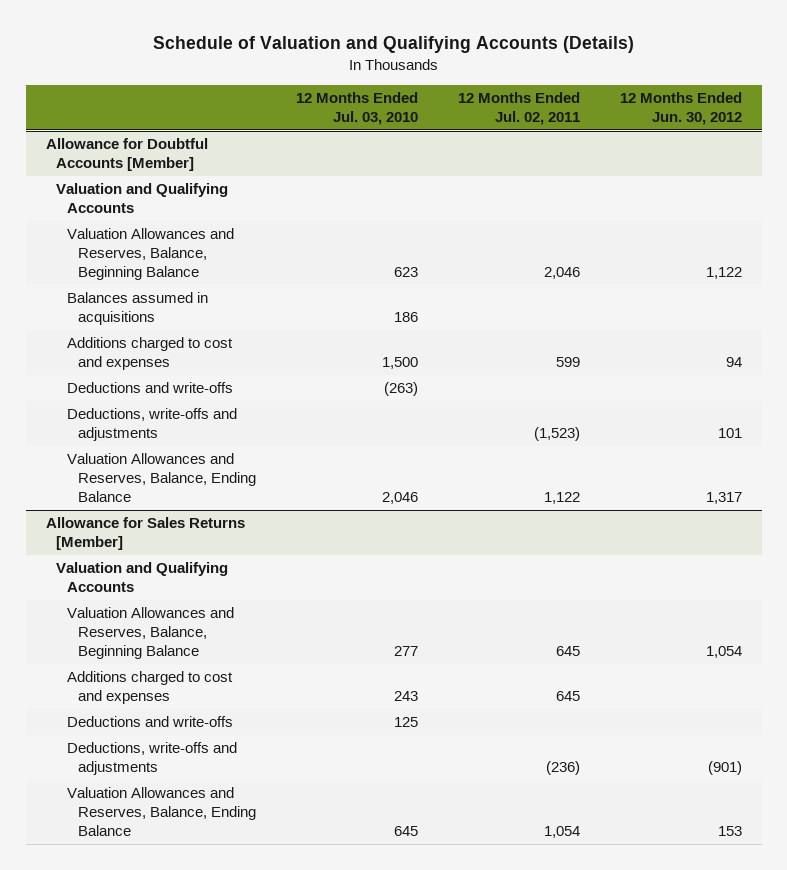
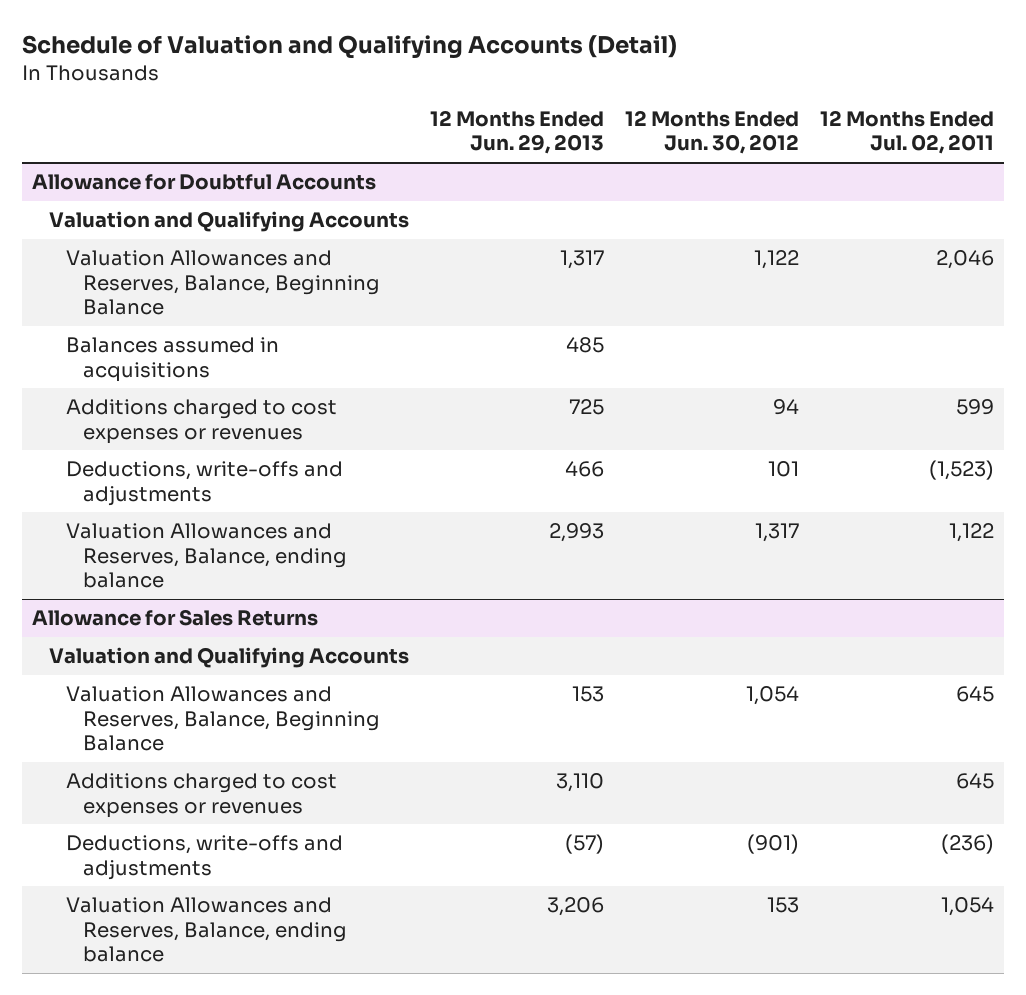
- Schedule of Valuation and Qualifying Accounts (Details)
+ Schedule of Valuation and Qualifying Accounts (Detail)
- | 12 Months Ended Jul. 03, 2010 | 12 Months Ended Jul. 02, 2011 | 12 Months Ended Jun. 30, 2012
+ | 12 Months Ended Jun. 29, 2013 | 12 Months Ended Jun. 30, 2012 | 12 Months Ended Jul. 02, 2011
- Allowance for Doubtful Accounts [Member]
+ Allowance for Doubtful Accounts
- Additions charged to cost and expenses | 1,500 | 599 | 94
- Deductions and write-offs | (263) | |
+ Additions charged to cost expenses or revenues | 725 | 94 | 599
- Valuation Allowances and Reserves, Balance, Ending Balance | 2,046 | 1,122 | 1,317
- Allowance for Sales Returns [Member]
+ Valuation Allowances and Reserves, Balance, ending balance | 2,993 | 1,317 | 1,122
+ Allowance for Sales Returns
- Additions charged to cost and expenses | 243 | 645 |
- Deductions and write-offs | 125 | |
+ Additions charged to cost expenses or revenues | 3,110 | | 645
- Valuation Allowances and Reserves, Balance, Ending Balance | 645 | 1,054 | 153
+ Valuation Allowances and Reserves, Balance, ending balance | 3,206 | 153 | 1,054

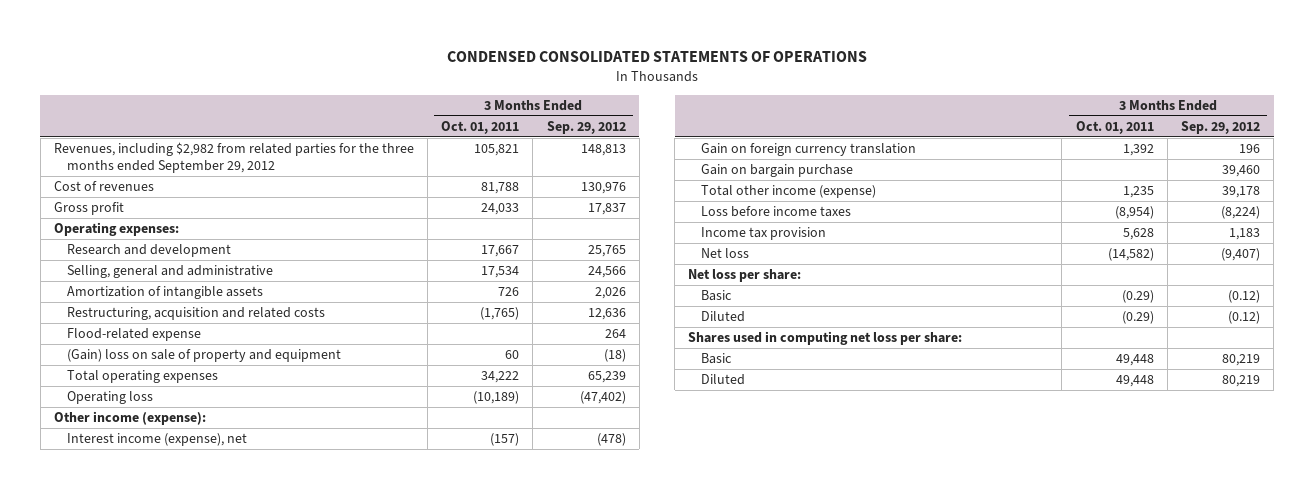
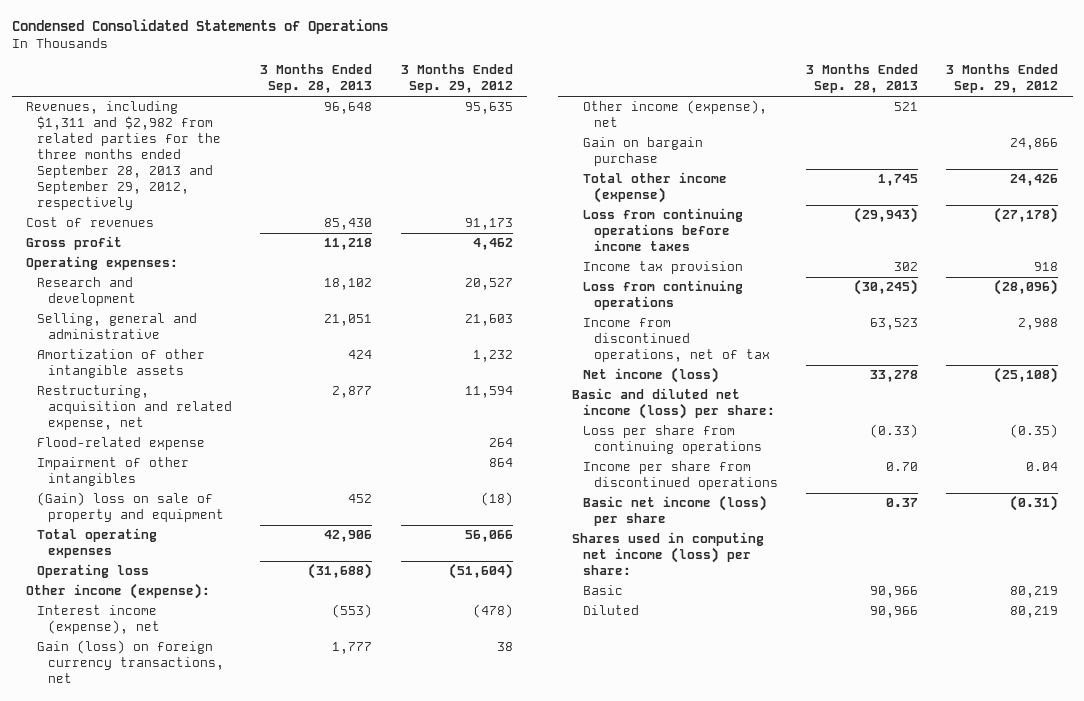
- CONDENSED CONSOLIDATED STATEMENTS OF OPERATIONS
+ Condensed Consolidated Statements of Operations
- | 3 Months Ended Oct. 01, 2011 | 3 Months Ended Sep. 29, 2012
+ | 3 Months Ended Sep. 28, 2013 | 3 Months Ended Sep. 29, 2012
- Revenues, including $2,982 from related parties for the three months ended September 29, 2012 | 105,821 | 148,813
- Cost of revenues | 81,788 | 130,976
- Gross profit | 24,033 | 17,837
+ Revenues, including $1,311 and $2,982 from related parties for the three months ended September 28, 2013 and September 29, 2012, respectively | 96,648 | 95,635
+ Cost of revenues | 85,430 | 91,173
+ Gross profit | 11,218 | 4,462
- Research and development | 17,667 | 25,765
- Selling, general and administrative | 17,534 | 24,566
- Amortization of intangible assets | 726 | 2,026
- Restructuring, acquisition and related costs | (1,765) | 12,636
+ Research and development | 18,102 | 20,527
+ Selling, general and administrative | 21,051 | 21,603
+ Amortization of other intangible assets | 424 | 1,232
+ Restructuring, acquisition and related expense, net | 2,877 | 11,594
+ Impairment of other intangibles | | 864
- Total operating expenses | 34,222 | 65,239
- Operating loss | (10,189) | (47,402)
+ Total operating expenses | 42,906 | 56,066
+ Operating loss | (31,688) | (51,604)
- Gain on foreign currency translation | 1,392 | 196
- Gain on bargain purchase | | 39,460
- Total other income (expense) | 1,235 | 39,178
- Loss before income taxes | (8,954) | (8,224)
- Income tax provision | 5,628 | 1,183
- Net loss | (14,582) | (9,407)
- Net loss per share:
- Basic | (0.29) | (0.12)
- Diluted | (0.29) | (0.12)
- Shares used in computing net loss per share:
+ Gain (loss) on foreign currency transactions, net | 1,777 | 38
+ Other income (expense), net | 521 |
+ Gain on bargain purchase | | 24,866
+ Total other income (expense) | 1,745 | 24,426
+ Loss from continuing operations before income taxes | (29,943) | (27,178)
+ Income tax provision | 302 | 918
+ Loss from continuing operations | (30,245) | (28,096)
+ Income from discontinued operations, net of tax | 63,523 | 2,988
+ Net income (loss) | 33,278 | (25,108)
+ Basic and diluted net income (loss) per share:
+ Loss per share from continuing operations | (0.33) | (0.35)
+ Income per share from discontinued operations | 0.70 | 0.04
+ Basic net income (loss) per share | 0.37 | (0.31)
+ Shares used in computing net income (loss) per share:

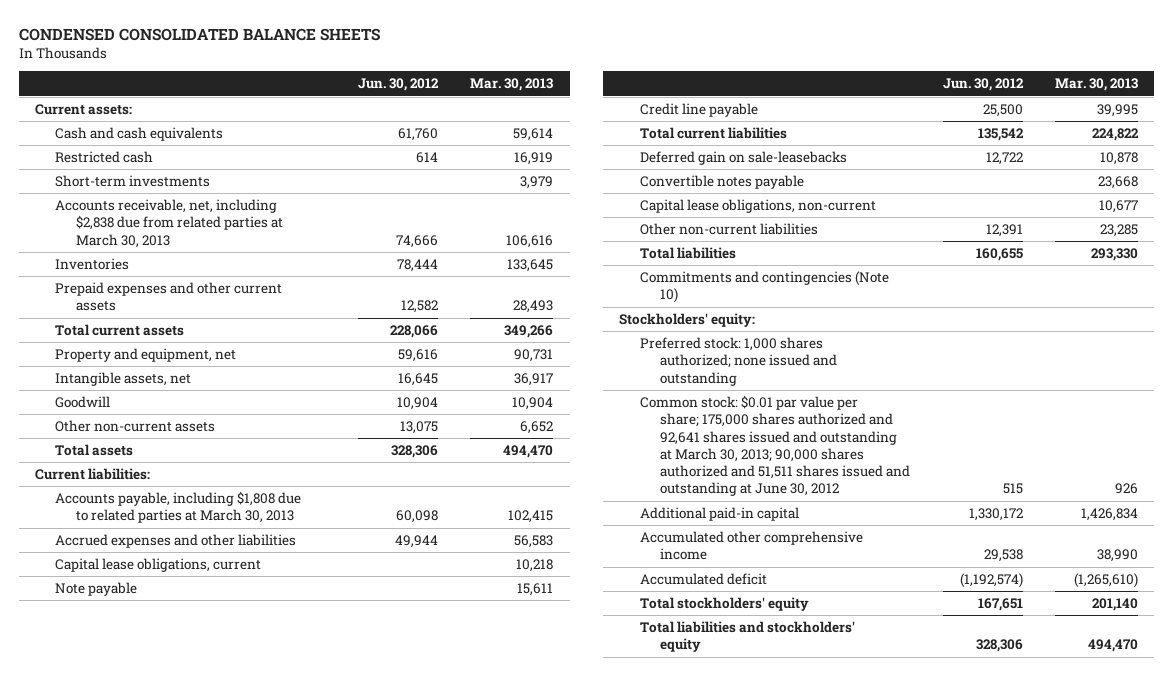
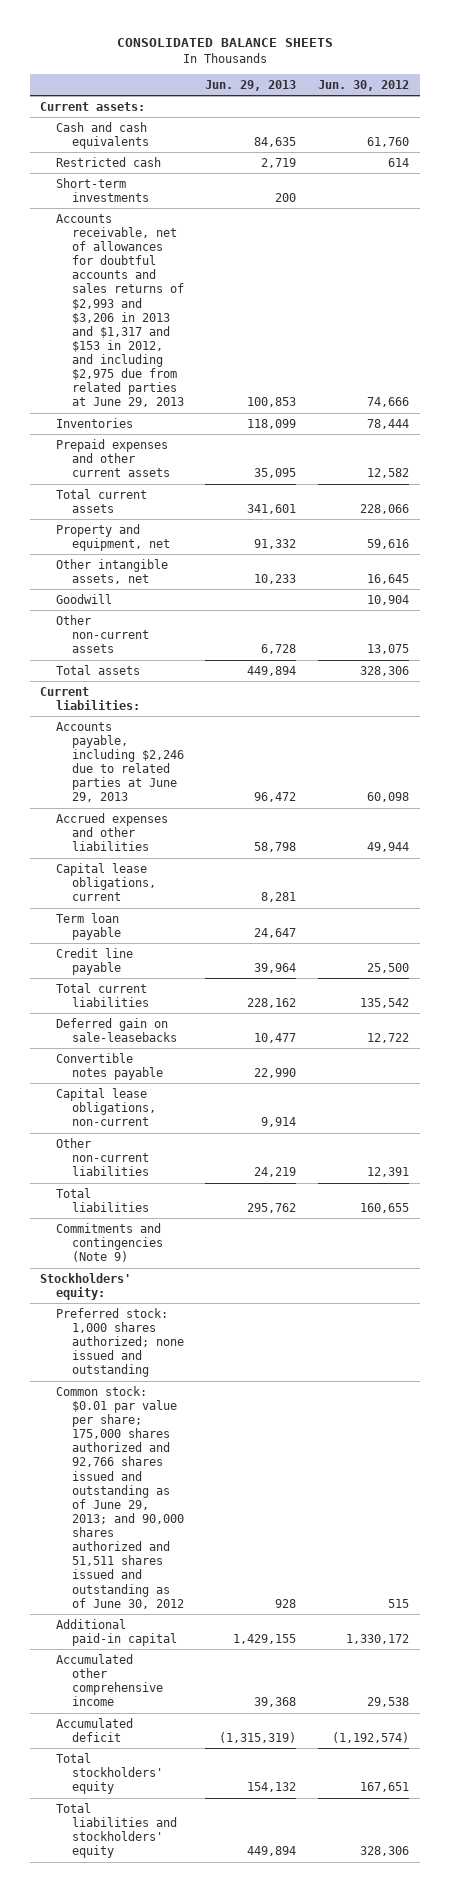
- CONDENSED CONSOLIDATED BALANCE SHEETS
+ CONSOLIDATED BALANCE SHEETS
- | Jun. 30, 2012 | Mar. 30, 2013
+ | Jun. 29, 2013 | Jun. 30, 2012
- Accounts receivable, net, including $2,838 due from related parties at March 30, 2013 | 74,666 | 106,616
+ Accounts receivable, net of allowances for doubtful accounts and sales returns of $2,993 and $3,206 in 2013 and $1,317 and $153 in 2012, and including $2,975 due from related parties at June 29, 2013 | 100,853 | 74,666
- Intangible assets, net | 16,645 | 36,917
+ Other intangible assets, net | 10,233 | 16,645
- Accounts payable, including $1,808 due to related parties at March 30, 2013 | 60,098 | 102,415
+ Accounts payable, including $2,246 due to related parties at June 29, 2013 | 96,472 | 60,098
- Note payable | | 15,611
+ Term loan payable | 24,647 |
- Commitments and contingencies (Note 10)
+ Commitments and contingencies (Note 9)
- Common stock: $0.01 par value per share; 175,000 shares authorized and 92,641 shares issued and outstanding at March 30, 2013; 90,000 shares authorized and 51,511 shares issued and outstanding at June 30, 2012 | 515 | 926
+ Common stock: $0.01 par value per share; 175,000 shares authorized and 92,766 shares issued and outstanding as of June 29, 2013; and 90,000 shares authorized and 51,511 shares issued and outstanding as of June 30, 2012 | 928 | 515

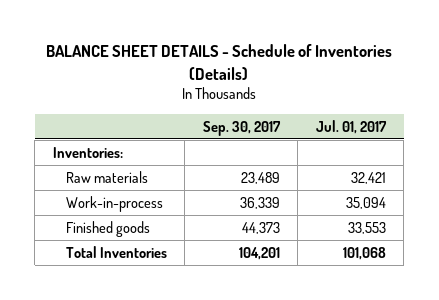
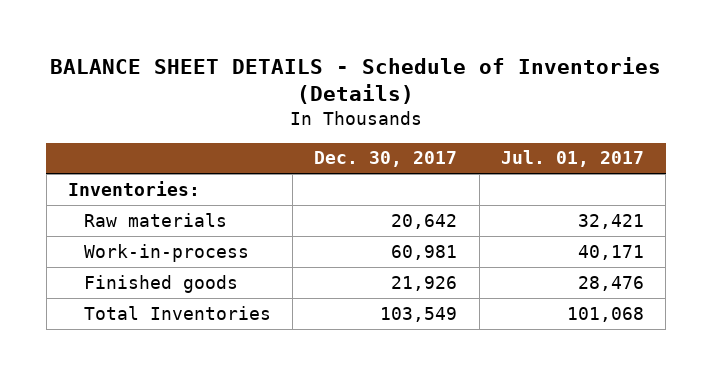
- | Sep. 30, 2017 | Jul. 01, 2017
+ | Dec. 30, 2017 | Jul. 01, 2017
- Work-in-process | 36,339 | 35,094
- Finished goods | 44,373 | 33,553
+ Work-in-process | 60,981 | 40,171
+ Finished goods | 21,926 | 28,476

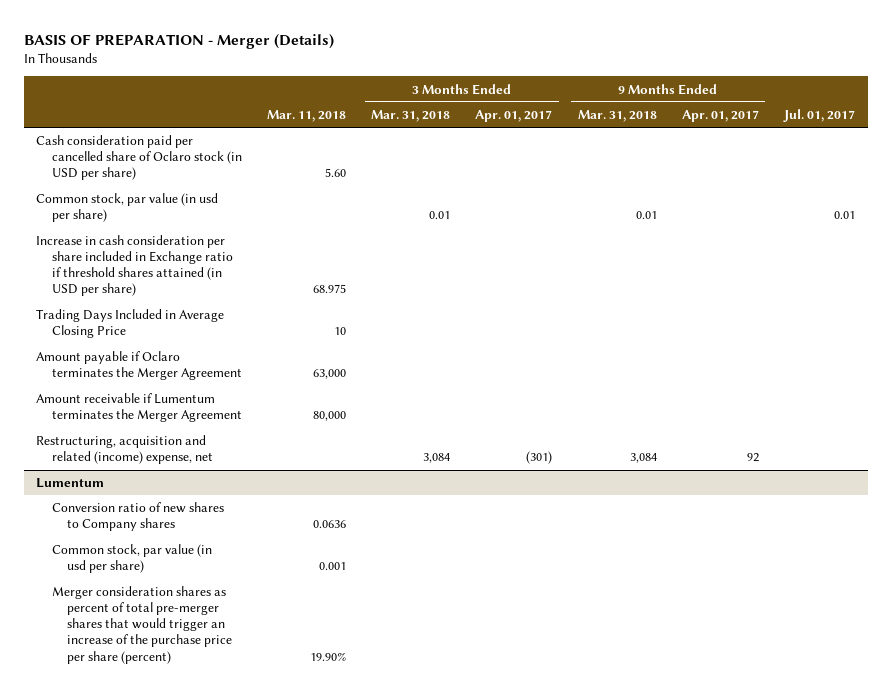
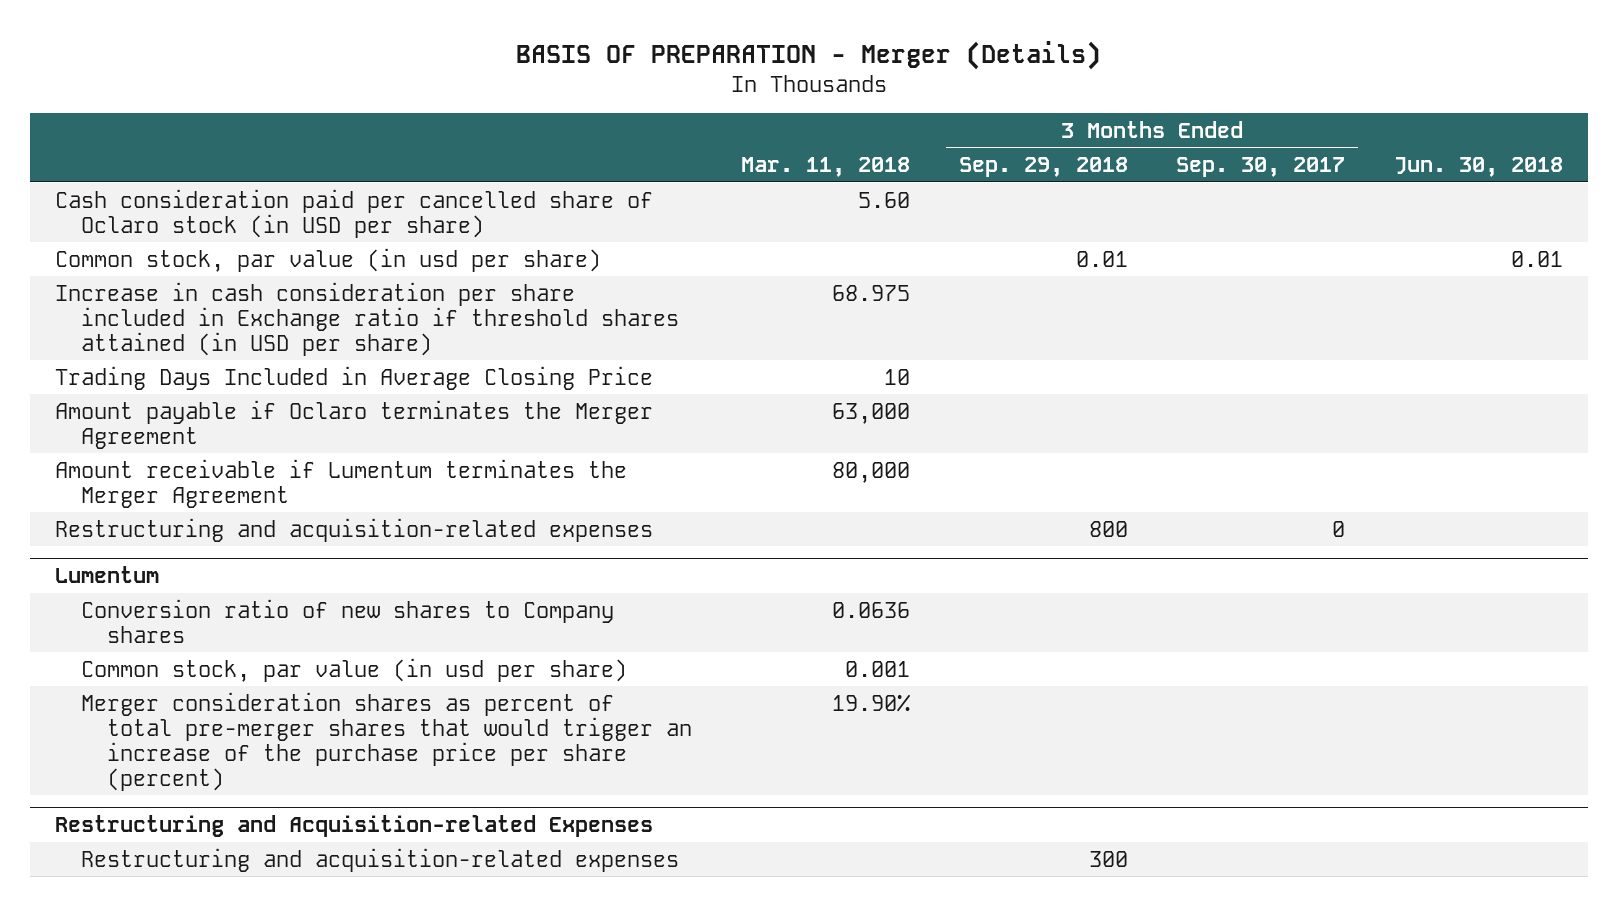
- | Mar. 11, 2018 | 3 Months Ended Mar. 31, 2018 | 3 Months Ended Apr. 01, 2017 | 9 Months Ended Mar. 31, 2018 | 9 Months Ended Apr. 01, 2017 | Jul. 01, 2017
+ | Mar. 11, 2018 | 3 Months Ended Sep. 29, 2018 | 3 Months Ended Sep. 30, 2017 | Jun. 30, 2018
- Restructuring, acquisition and related (income) expense, net | | 3,084 | (301) | 3,084 | 92 |
+ Restructuring and acquisition-related expenses | | 800 | 0 |
+ Restructuring and Acquisition-related Expenses
+ Restructuring and acquisition-related expenses | | 300 | |

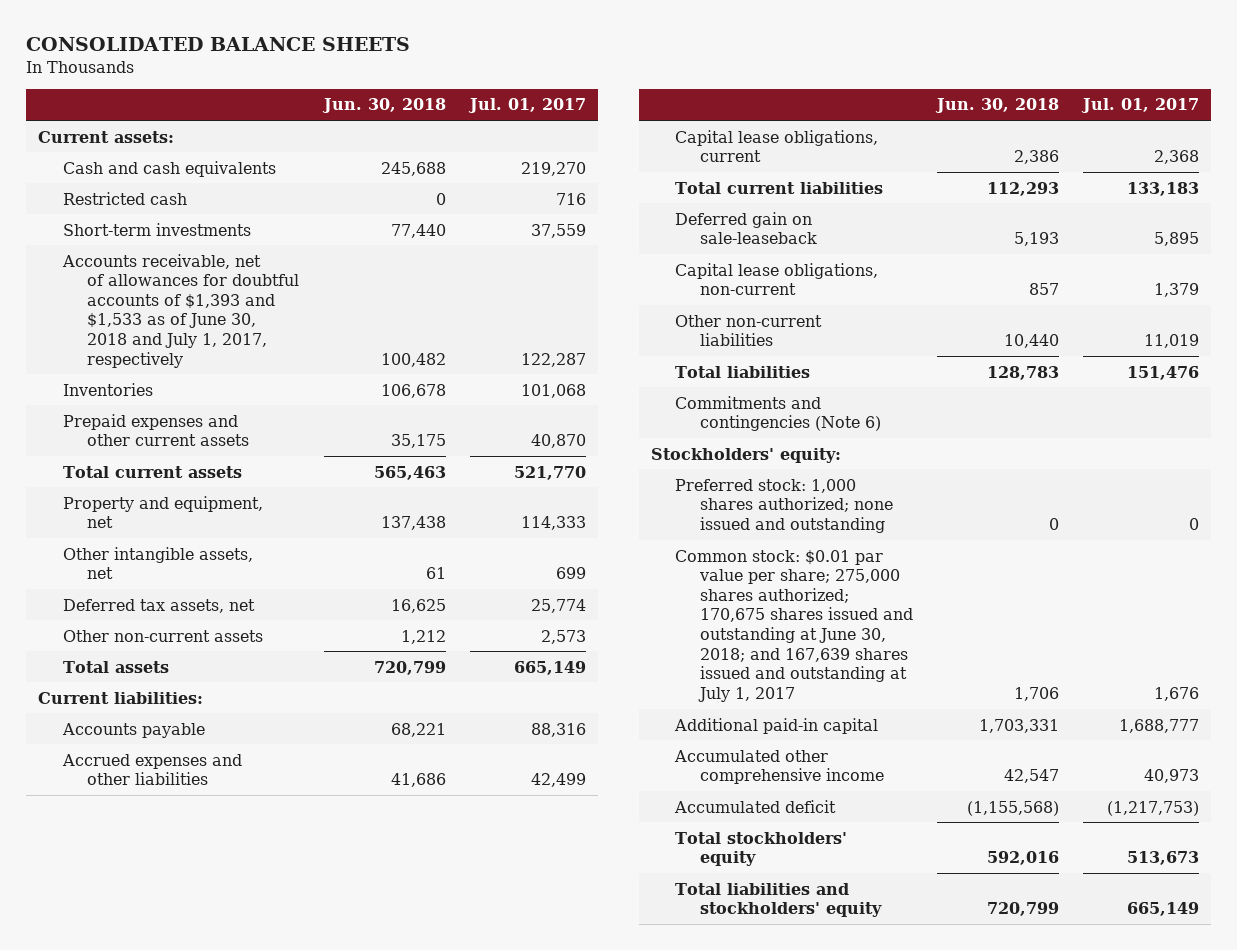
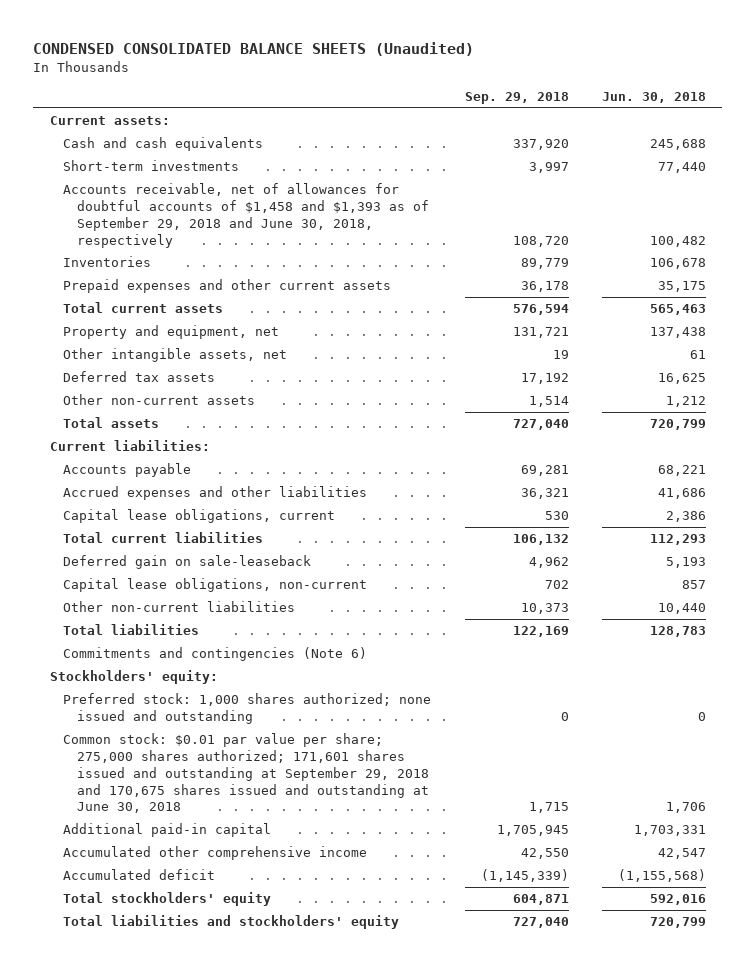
- CONSOLIDATED BALANCE SHEETS
+ CONDENSED CONSOLIDATED BALANCE SHEETS (Unaudited)
- | Jun. 30, 2018 | Jul. 01, 2017
+ | Sep. 29, 2018 | Jun. 30, 2018
- Restricted cash | 0 | 716
- Accounts receivable, net of allowances for doubtful accounts of $1,393 and $1,533 as of June 30, 2018 and July 1, 2017, respectively | 100,482 | 122,287
+ Accounts receivable, net of allowances for doubtful accounts of $1,458 and $1,393 as of September 29, 2018 and June 30, 2018, respectively | 108,720 | 100,482
- Deferred tax assets, net | 16,625 | 25,774
+ Deferred tax assets | 17,192 | 16,625
- Common stock: $0.01 par value per share; 275,000 shares authorized; 170,675 shares issued and outstanding at June 30, 2018; and 167,639 shares issued and outstanding at July 1, 2017 | 1,706 | 1,676
+ Common stock: $0.01 par value per share; 275,000 shares authorized; 171,601 shares issued and outstanding at September 29, 2018 and 170,675 shares issued and outstanding at June 30, 2018 | 1,715 | 1,706

